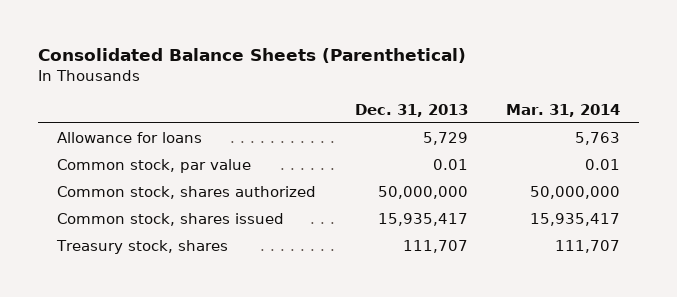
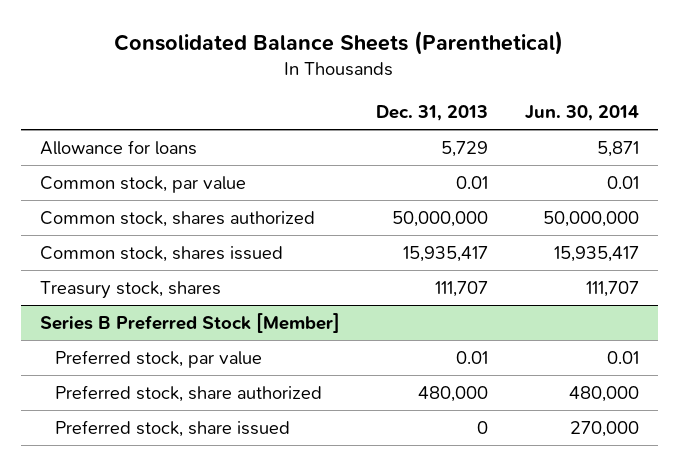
- | Dec. 31, 2013 | Mar. 31, 2014
+ | Dec. 31, 2013 | Jun. 30, 2014
+ Series B Preferred Stock [Member]
+ Preferred stock, par value | 0.01 | 0.01
+ Preferred stock, share authorized | 480,000 | 480,000
+ Preferred stock, share issued | 0 | 270,000

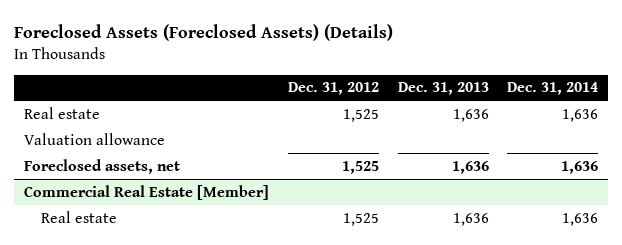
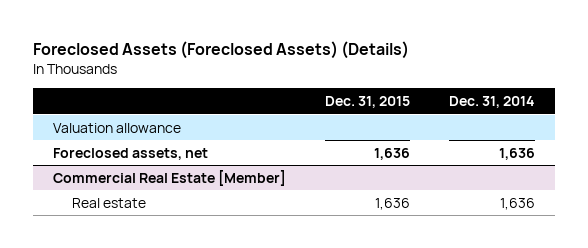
- | Dec. 31, 2012 | Dec. 31, 2013 | Dec. 31, 2014
+ | Dec. 31, 2015 | Dec. 31, 2014
- Real estate | 1,525 | 1,636 | 1,636

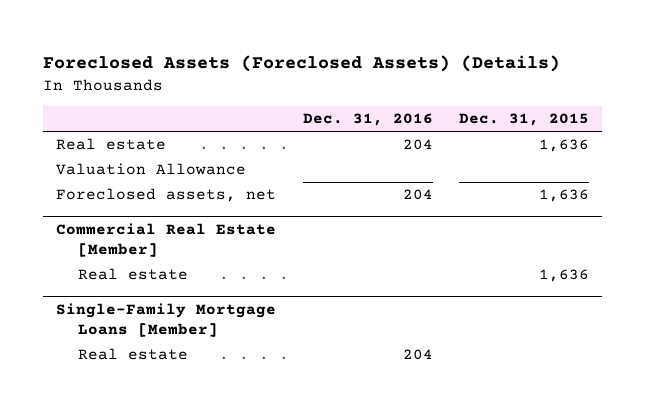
- | Dec. 31, 2015 | Dec. 31, 2014
+ | Dec. 31, 2016 | Dec. 31, 2015
- Valuation allowance
+ Real estate | 204 | 1,636
+ Valuation Allowance
+ Single-Family Mortgage Loans [Member]
+ Real estate | 204 |

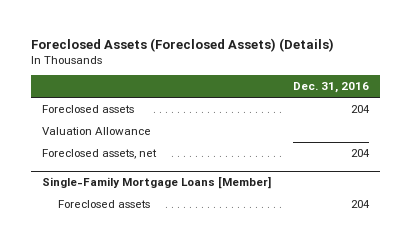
- | Dec. 31, 2016 | Dec. 31, 2015
+ | Dec. 31, 2016
- Real estate | 204 | 1,636
+ Foreclosed assets | 204
- Commercial Real Estate [Member]
- Real estate | | 1,636
@ Single-Family Mortgage Loans [Member]
- Real estate | 204 |
+ Foreclosed assets | 204

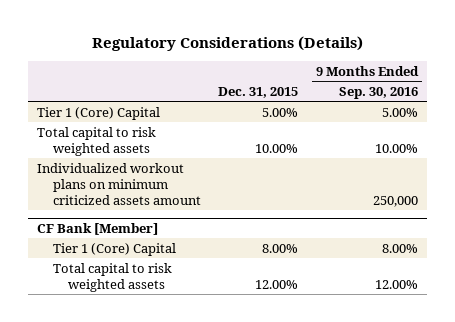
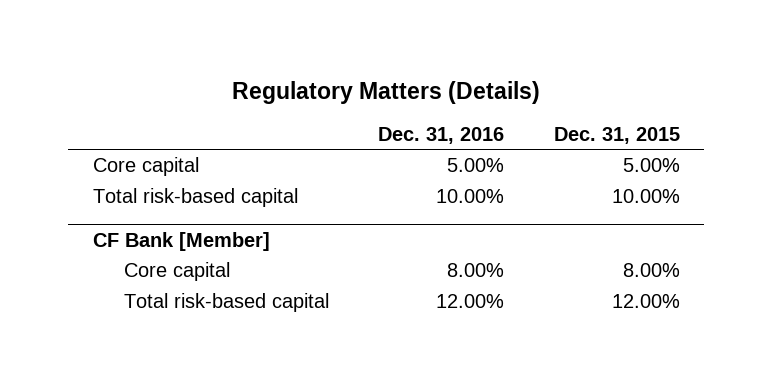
- Regulatory Considerations (Details)
+ Regulatory Matters (Details)
- | Dec. 31, 2015 | 9 Months Ended Sep. 30, 2016
+ | Dec. 31, 2016 | Dec. 31, 2015
- Tier 1 (Core) Capital | 5.00% | 5.00%
- Total capital to risk weighted assets | 10.00% | 10.00%
- Individualized workout plans on minimum criticized assets amount | | 250,000
+ Core capital | 5.00% | 5.00%
+ Total risk-based capital | 10.00% | 10.00%
@ CF Bank [Member]
- Tier 1 (Core) Capital | 8.00% | 8.00%
- Total capital to risk weighted assets | 12.00% | 12.00%
+ Core capital | 8.00% | 8.00%
+ Total risk-based capital | 12.00% | 12.00%

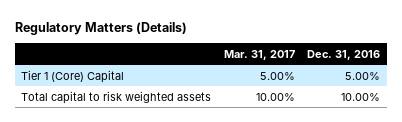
- | Dec. 31, 2016 | Dec. 31, 2015
+ | Mar. 31, 2017 | Dec. 31, 2016
- Core capital | 5.00% | 5.00%
- Total risk-based capital | 10.00% | 10.00%
- CF Bank [Member]
- Core capital | 8.00% | 8.00%
- Total risk-based capital | 12.00% | 12.00%
+ Tier 1 (Core) Capital | 5.00% | 5.00%
+ Total capital to risk weighted assets | 10.00% | 10.00%

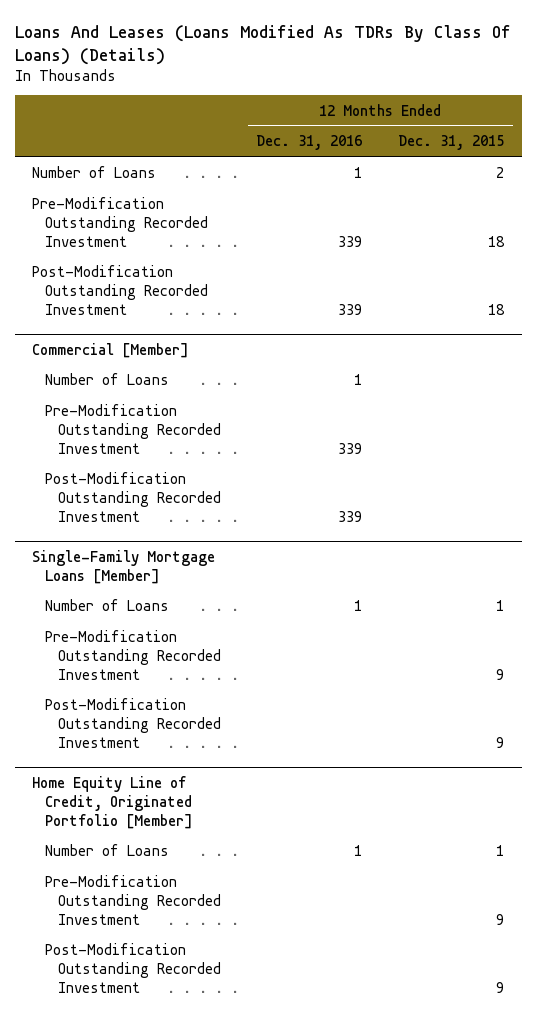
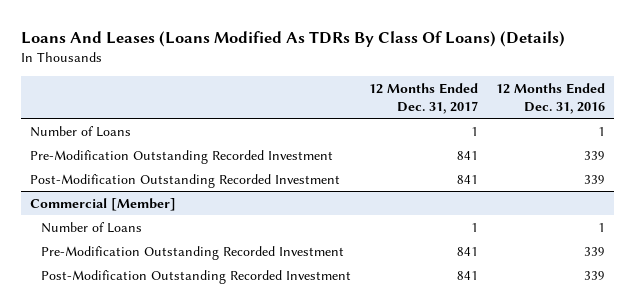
- | 12 Months Ended Dec. 31, 2016 | 12 Months Ended Dec. 31, 2015
+ | 12 Months Ended Dec. 31, 2017 | 12 Months Ended Dec. 31, 2016
- Single-Family Mortgage Loans [Member]
- Number of Loans | 1 | 1
- Pre-Modification Outstanding Recorded Investment | | 9
- Post-Modification Outstanding Recorded Investment | | 9
- Home Equity Line of Credit, Originated Portfolio [Member]
- Number of Loans | 1 | 1
- Pre-Modification Outstanding Recorded Investment | | 9
- Post-Modification Outstanding Recorded Investment | | 9

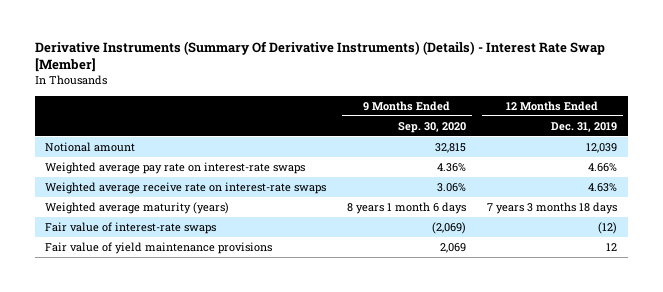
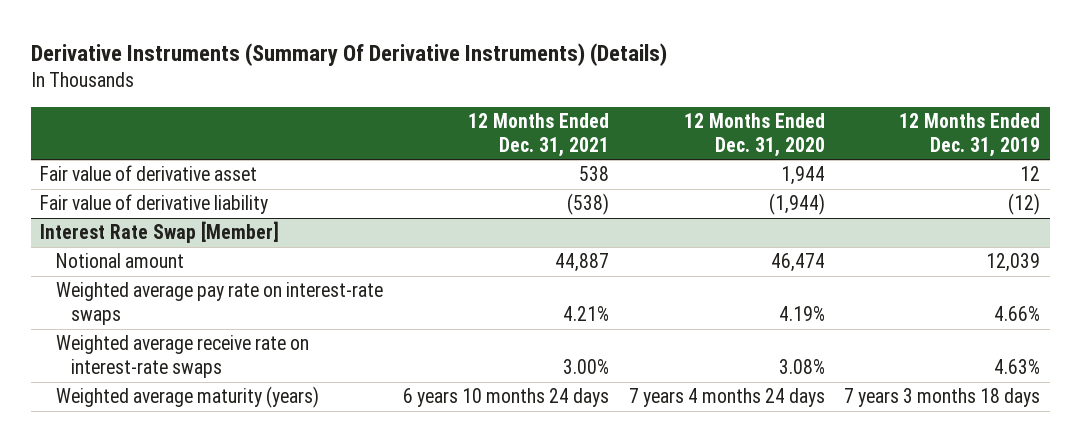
- Derivative Instruments (Summary Of Derivative Instruments) (Details) - Interest Rate Swap [Member]
+ Derivative Instruments (Summary Of Derivative Instruments) (Details)
- | 9 Months Ended Sep. 30, 2020 | 12 Months Ended Dec. 31, 2019
+ | 12 Months Ended Dec. 31, 2021 | 12 Months Ended Dec. 31, 2020 | 12 Months Ended Dec. 31, 2019
+ Fair value of derivative asset | 538 | 1,944 | 12
+ Fair value of derivative liability | (538) | (1,944) | (12)
+ Interest Rate Swap [Member]
- Fair value of interest-rate swaps | (2,069) | (12)
- Fair value of yield maintenance provisions | 2,069 | 12

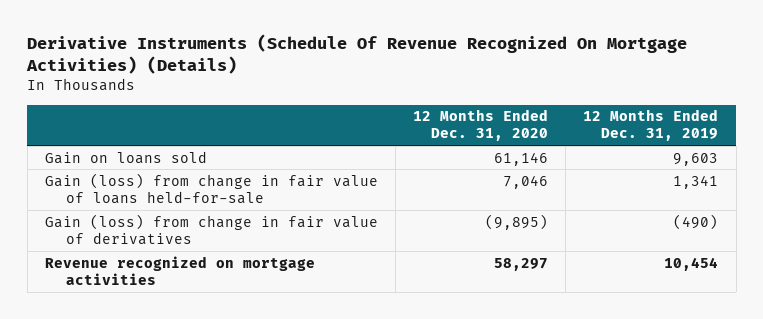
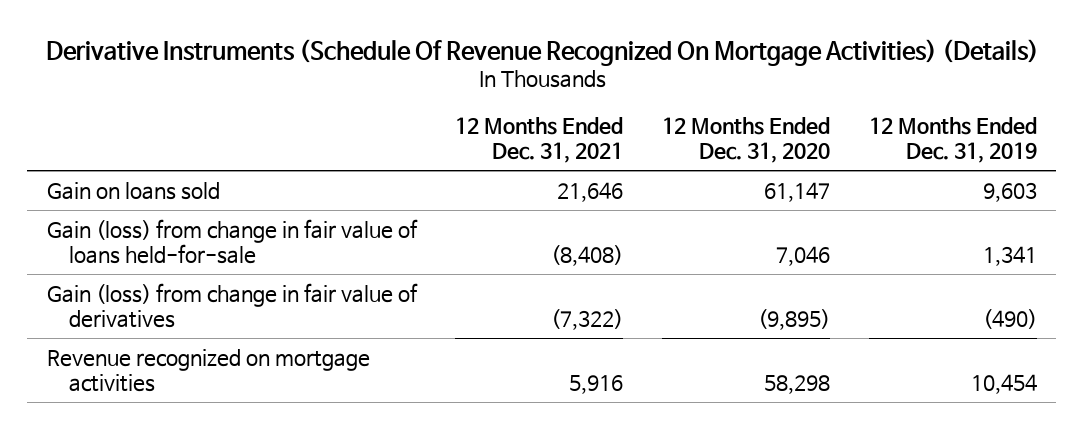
- | 12 Months Ended Dec. 31, 2020 | 12 Months Ended Dec. 31, 2019
+ | 12 Months Ended Dec. 31, 2021 | 12 Months Ended Dec. 31, 2020 | 12 Months Ended Dec. 31, 2019
- Gain on loans sold | 61,146 | 9,603
+ Gain on loans sold | 21,646 | 61,147 | 9,603
- Revenue recognized on mortgage activities | 58,297 | 10,454
+ Revenue recognized on mortgage activities | 5,916 | 58,298 | 10,454

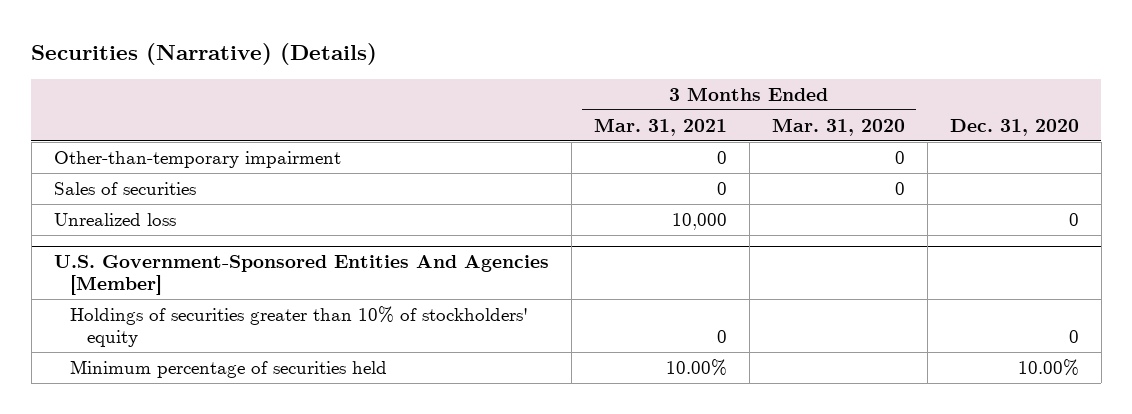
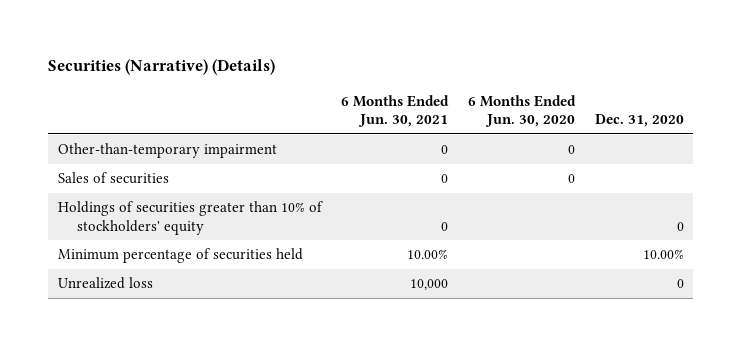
- | 3 Months Ended Mar. 31, 2021 | 3 Months Ended Mar. 31, 2020 | Dec. 31, 2020
+ | 6 Months Ended Jun. 30, 2021 | 6 Months Ended Jun. 30, 2020 | Dec. 31, 2020
- U.S. Government-Sponsored Entities And Agencies [Member]
moved down: Unrealized loss | 10,000 | | 0

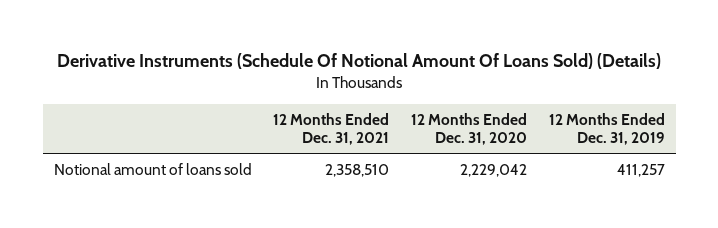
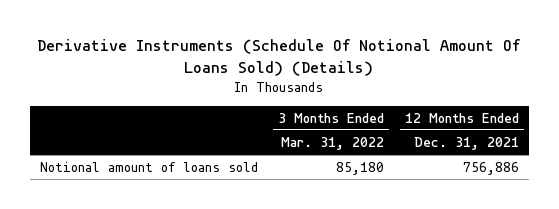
- | 12 Months Ended Dec. 31, 2021 | 12 Months Ended Dec. 31, 2020 | 12 Months Ended Dec. 31, 2019
+ | 3 Months Ended Mar. 31, 2022 | 12 Months Ended Dec. 31, 2021
- Notional amount of loans sold | 2,358,510 | 2,229,042 | 411,257
+ Notional amount of loans sold | 85,180 | 756,886

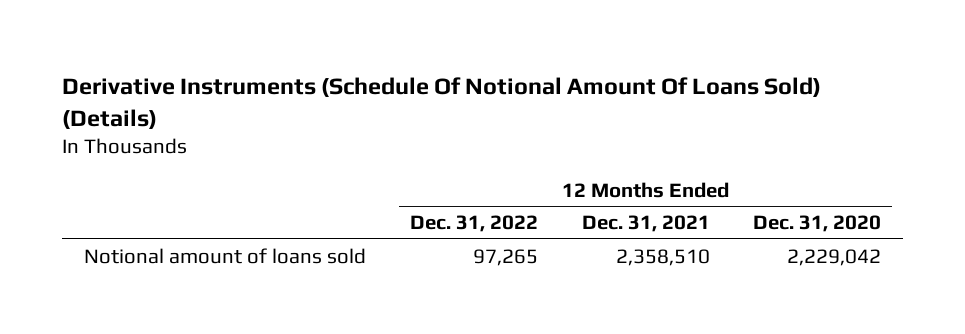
- | 3 Months Ended Mar. 31, 2022 | 12 Months Ended Dec. 31, 2021
+ | 12 Months Ended Dec. 31, 2022 | 12 Months Ended Dec. 31, 2021 | 12 Months Ended Dec. 31, 2020
- Notional amount of loans sold | 85,180 | 756,886
+ Notional amount of loans sold | 97,265 | 2,358,510 | 2,229,042

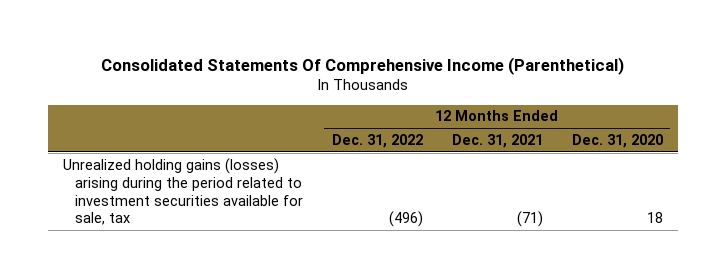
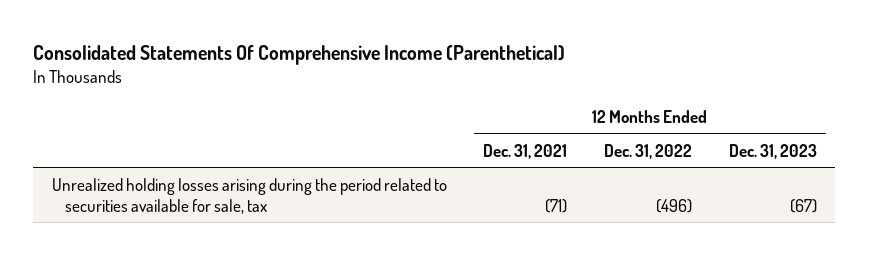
- | 12 Months Ended Dec. 31, 2022 | 12 Months Ended Dec. 31, 2021 | 12 Months Ended Dec. 31, 2020
+ | 12 Months Ended Dec. 31, 2021 | 12 Months Ended Dec. 31, 2022 | 12 Months Ended Dec. 31, 2023
- Unrealized holding gains (losses) arising during the period related to investment securities available for sale, tax | (496) | (71) | 18
+ Unrealized holding losses arising during the period related to securities available for sale, tax | (71) | (496) | (67)

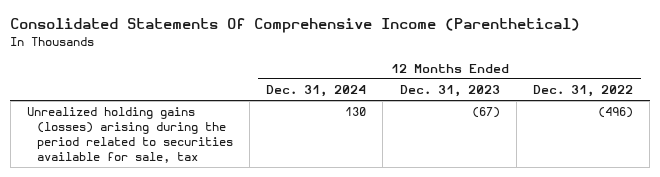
- | 12 Months Ended Dec. 31, 2021 | 12 Months Ended Dec. 31, 2022 | 12 Months Ended Dec. 31, 2023
+ | 12 Months Ended Dec. 31, 2024 | 12 Months Ended Dec. 31, 2023 | 12 Months Ended Dec. 31, 2022
- Unrealized holding losses arising during the period related to securities available for sale, tax | (71) | (496) | (67)
+ Unrealized holding gains (losses) arising during the period related to securities available for sale, tax | 130 | (67) | (496)

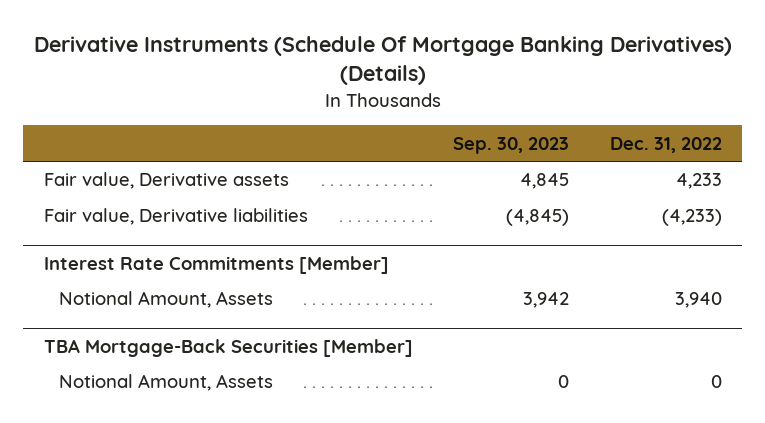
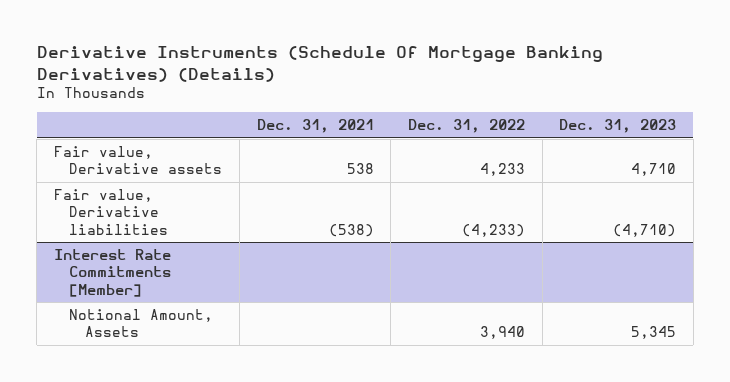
- | Sep. 30, 2023 | Dec. 31, 2022
+ | Dec. 31, 2021 | Dec. 31, 2022 | Dec. 31, 2023
- TBA Mortgage-Back Securities [Member]
- Notional Amount, Assets | 0 | 0

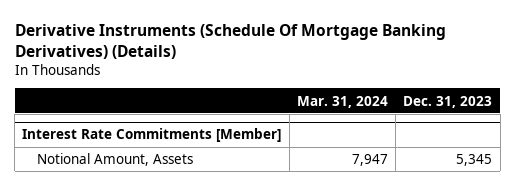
- | Dec. 31, 2021 | Dec. 31, 2022 | Dec. 31, 2023
+ | Mar. 31, 2024 | Dec. 31, 2023
- Fair value, Derivative assets | 538 | 4,233 | 4,710
- Fair value, Derivative liabilities | (538) | (4,233) | (4,710)

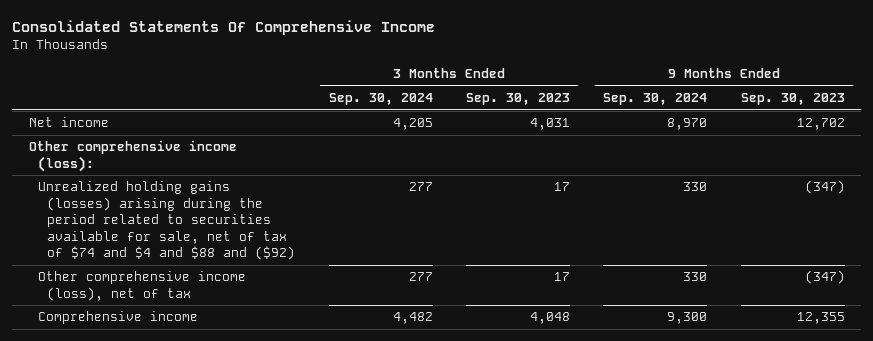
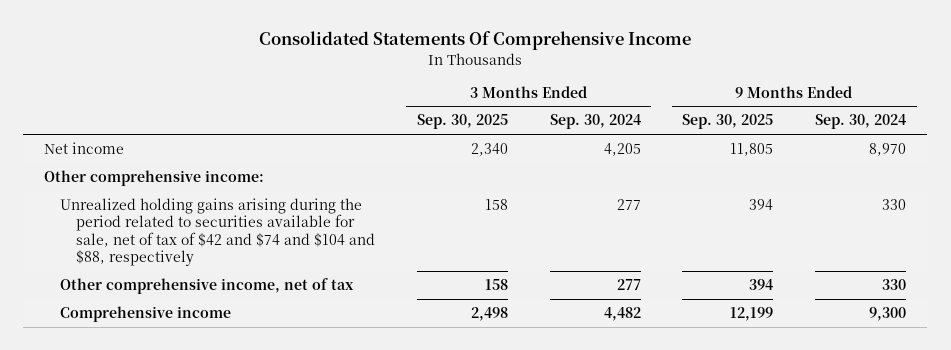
- | 3 Months Ended Sep. 30, 2024 | 3 Months Ended Sep. 30, 2023 | 9 Months Ended Sep. 30, 2024 | 9 Months Ended Sep. 30, 2023
+ | 3 Months Ended Sep. 30, 2025 | 3 Months Ended Sep. 30, 2024 | 9 Months Ended Sep. 30, 2025 | 9 Months Ended Sep. 30, 2024
- Other comprehensive income (loss):
- Unrealized holding gains (losses) arising during the period related to securities available for sale, net of tax of $74 and $4 and $88 and ($92) | 277 | 17 | 330 | (347)
- Other comprehensive income (loss), net of tax | 277 | 17 | 330 | (347)
+ Other comprehensive income:
+ Unrealized holding gains arising during the period related to securities available for sale, net of tax of $42 and $74 and $104 and $88, respectively | 158 | 277 | 394 | 330
+ Other comprehensive income, net of tax | 158 | 277 | 394 | 330

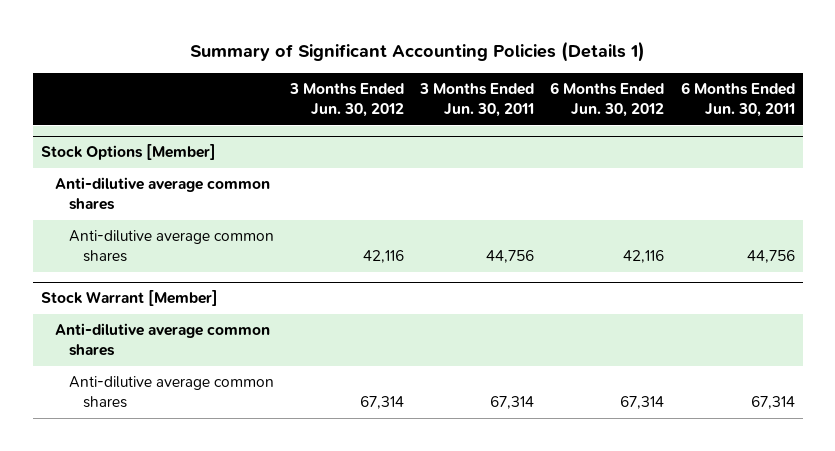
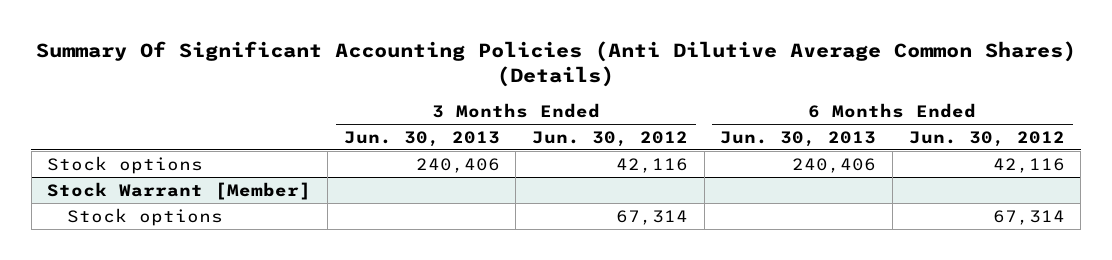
- Summary of Significant Accounting Policies (Details 1)
+ Summary Of Significant Accounting Policies (Anti Dilutive Average Common Shares) (Details)
- | 3 Months Ended Jun. 30, 2012 | 3 Months Ended Jun. 30, 2011 | 6 Months Ended Jun. 30, 2012 | 6 Months Ended Jun. 30, 2011
+ | 3 Months Ended Jun. 30, 2013 | 3 Months Ended Jun. 30, 2012 | 6 Months Ended Jun. 30, 2013 | 6 Months Ended Jun. 30, 2012
- Stock Options [Member]
- Anti-dilutive average common shares
- Anti-dilutive average common shares | 42,116 | 44,756 | 42,116 | 44,756
+ Stock options | 240,406 | 42,116 | 240,406 | 42,116
@ Stock Warrant [Member]
- Anti-dilutive average common shares
- Anti-dilutive average common shares | 67,314 | 67,314 | 67,314 | 67,314
+ Stock options | | 67,314 | | 67,314

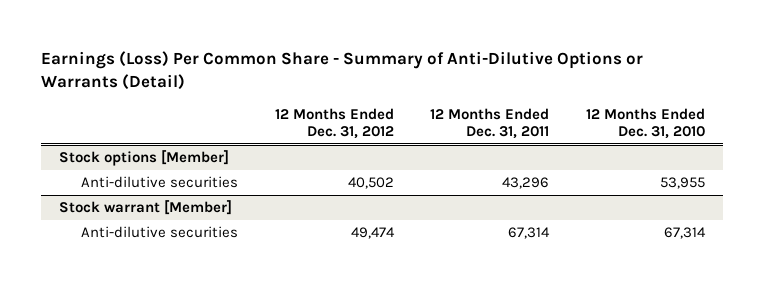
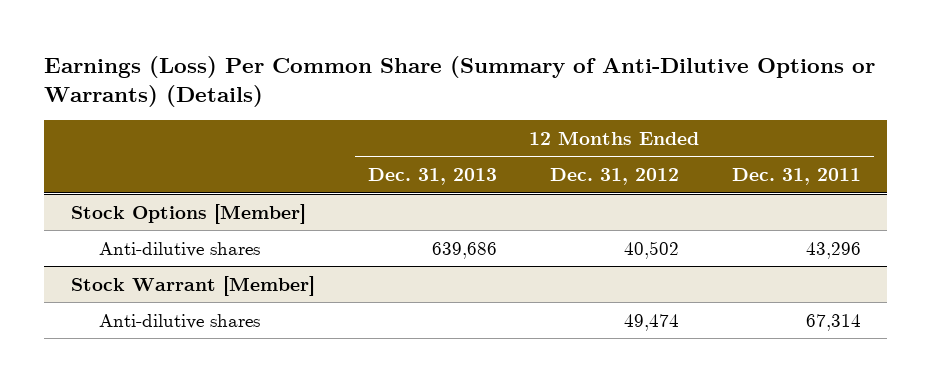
- Earnings (Loss) Per Common Share - Summary of Anti-Dilutive Options or Warrants (Detail)
+ Earnings (Loss) Per Common Share (Summary of Anti-Dilutive Options or Warrants) (Details)
- | 12 Months Ended Dec. 31, 2012 | 12 Months Ended Dec. 31, 2011 | 12 Months Ended Dec. 31, 2010
+ | 12 Months Ended Dec. 31, 2013 | 12 Months Ended Dec. 31, 2012 | 12 Months Ended Dec. 31, 2011
- Stock options [Member]
- Anti-dilutive securities | 40,502 | 43,296 | 53,955
- Stock warrant [Member]
- Anti-dilutive securities | 49,474 | 67,314 | 67,314
+ Stock Options [Member]
+ Anti-dilutive shares | 639,686 | 40,502 | 43,296
+ Stock Warrant [Member]
+ Anti-dilutive shares | | 49,474 | 67,314

